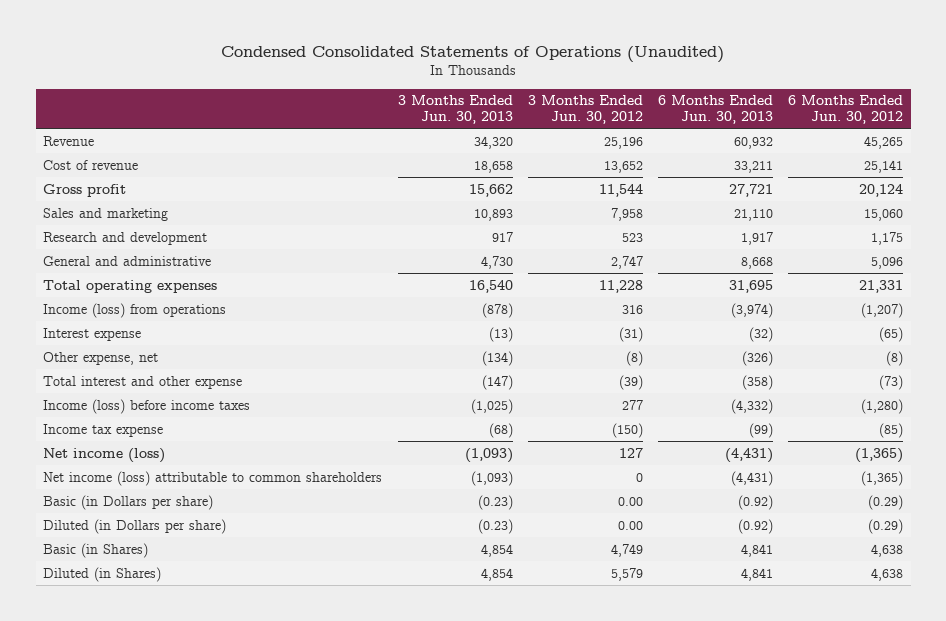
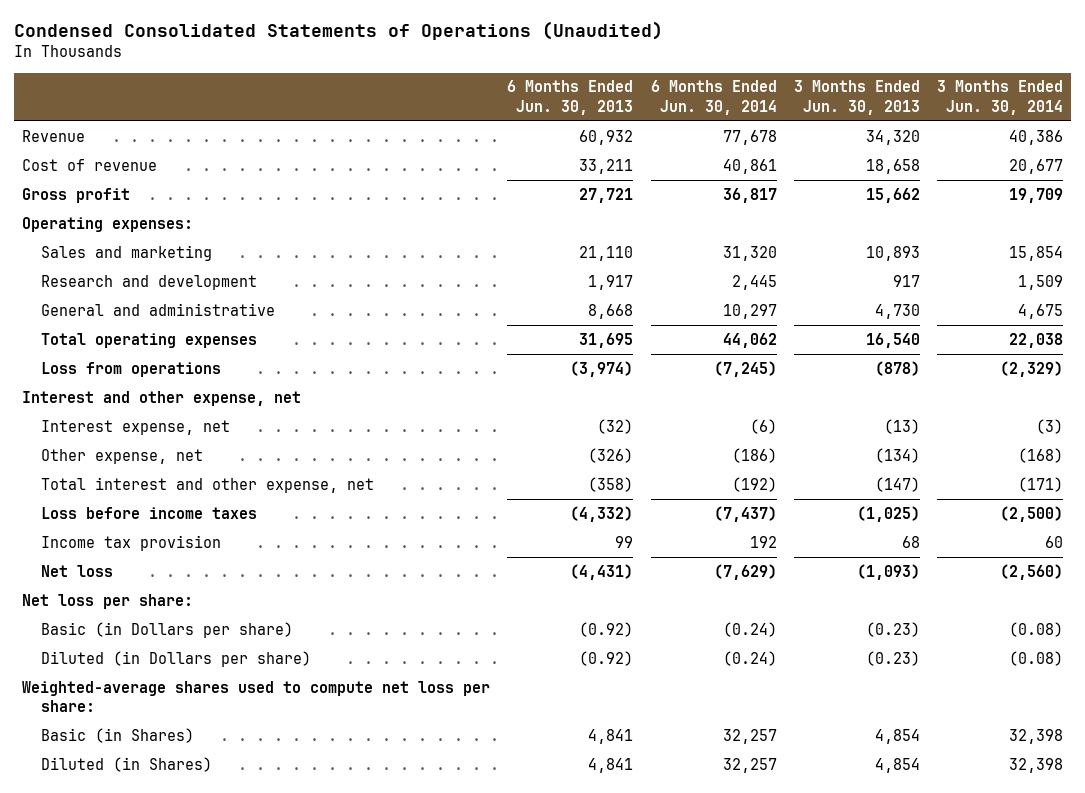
- | 3 Months Ended Jun. 30, 2013 | 3 Months Ended Jun. 30, 2012 | 6 Months Ended Jun. 30, 2013 | 6 Months Ended Jun. 30, 2012
+ | 6 Months Ended Jun. 30, 2013 | 6 Months Ended Jun. 30, 2014 | 3 Months Ended Jun. 30, 2013 | 3 Months Ended Jun. 30, 2014
+ Operating expenses:
- Income (loss) from operations | (878) | 316 | (3,974) | (1,207)
- Interest expense | (13) | (31) | (32) | (65)
+ Loss from operations | (3,974) | (7,245) | (878) | (2,329)
+ Interest and other expense, net
+ Interest expense, net | (32) | (6) | (13) | (3)
- Total interest and other expense | (147) | (39) | (358) | (73)
- Income (loss) before income taxes | (1,025) | 277 | (4,332) | (1,280)
- Income tax expense | (68) | (150) | (99) | (85)
- Net income (loss) | (1,093) | 127 | (4,431) | (1,365)
- Net income (loss) attributable to common shareholders | (1,093) | 0 | (4,431) | (1,365)
+ Total interest and other expense, net | (358) | (192) | (147) | (171)
+ Loss before income taxes | (4,332) | (7,437) | (1,025) | (2,500)
+ Income tax provision | 99 | 192 | 68 | 60
+ Net loss | (4,431) | (7,629) | (1,093) | (2,560)
+ Net loss per share:
+ Weighted-average shares used to compute net loss per share:

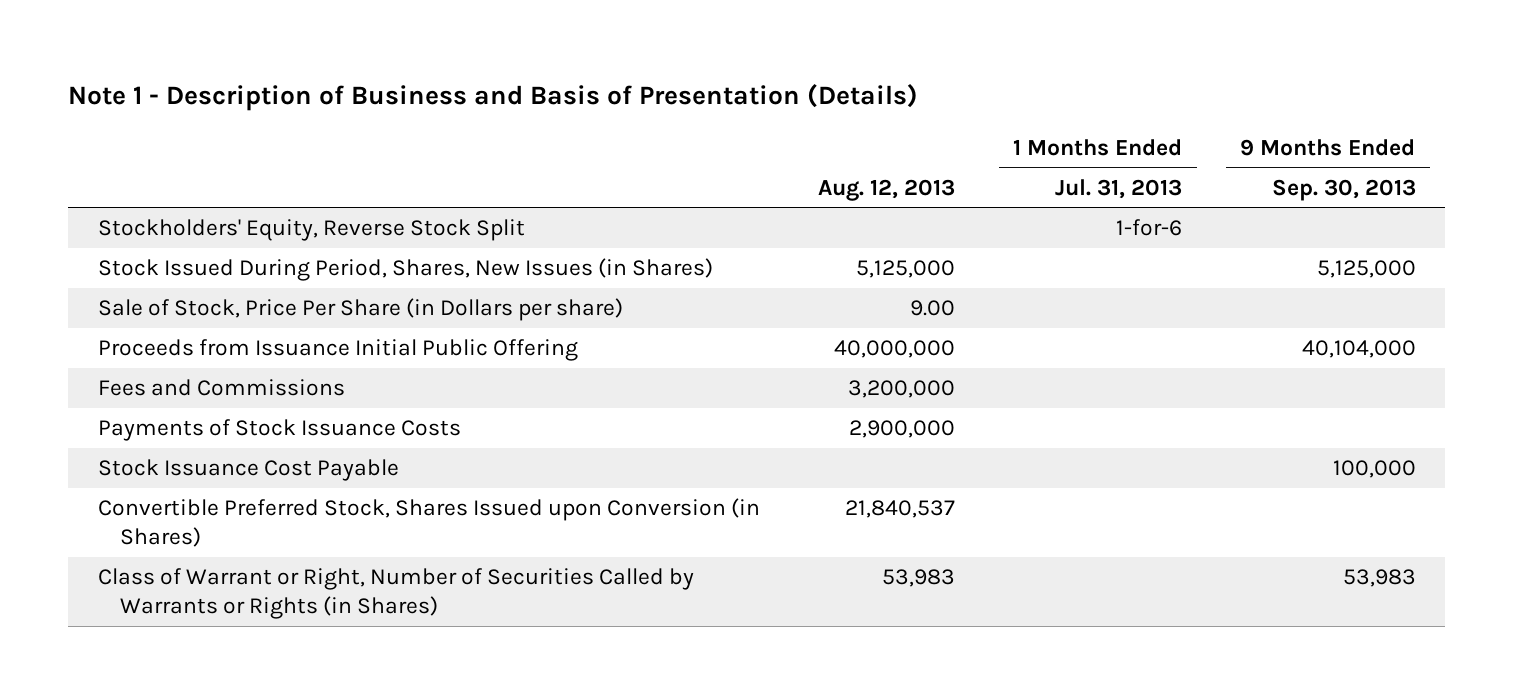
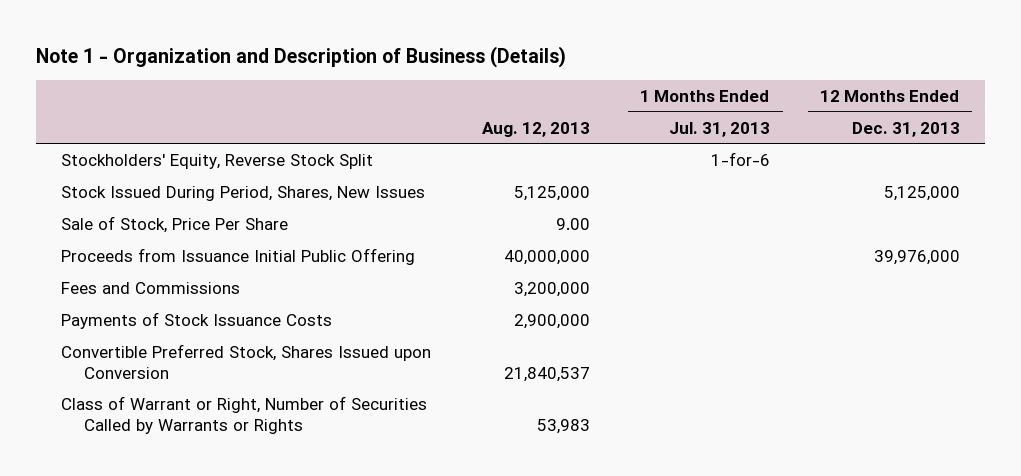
- Note 1 - Description of Business and Basis of Presentation (Details)
+ Note 1 - Organization and Description of Business (Details)
- | Aug. 12, 2013 | 1 Months Ended Jul. 31, 2013 | 9 Months Ended Sep. 30, 2013
+ | Aug. 12, 2013 | 1 Months Ended Jul. 31, 2013 | 12 Months Ended Dec. 31, 2013
- Stock Issued During Period, Shares, New Issues (in Shares) | 5,125,000 | | 5,125,000
- Sale of Stock, Price Per Share (in Dollars per share) | 9.00 | |
+ Stock Issued During Period, Shares, New Issues | 5,125,000 | | 5,125,000
+ Sale of Stock, Price Per Share | 9.00 | |
- Stock Issuance Cost Payable | | | 100,000
- Convertible Preferred Stock, Shares Issued upon Conversion (in Shares) | 21,840,537 | |
- Class of Warrant or Right, Number of Securities Called by Warrants or Rights (in Shares) | 53,983 | | 53,983
+ Convertible Preferred Stock, Shares Issued upon Conversion | 21,840,537 | |
+ Class of Warrant or Right, Number of Securities Called by Warrants or Rights | 53,983 | |

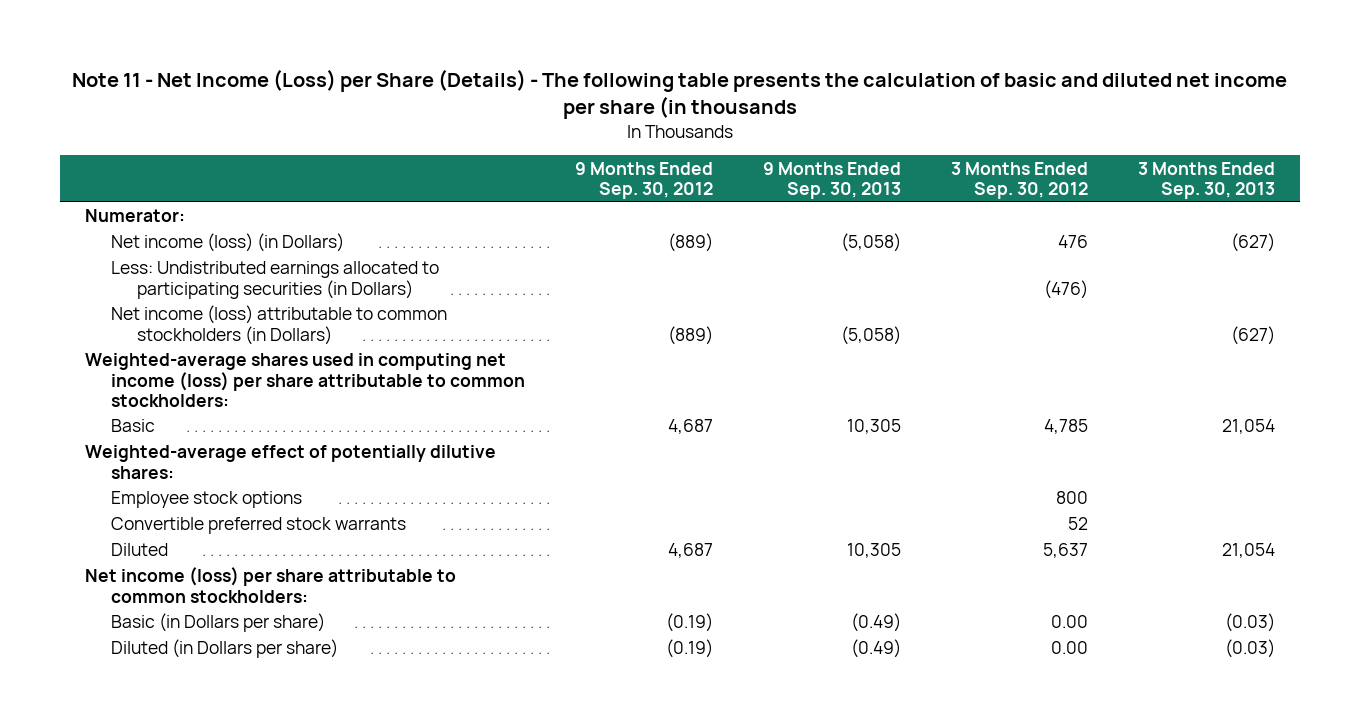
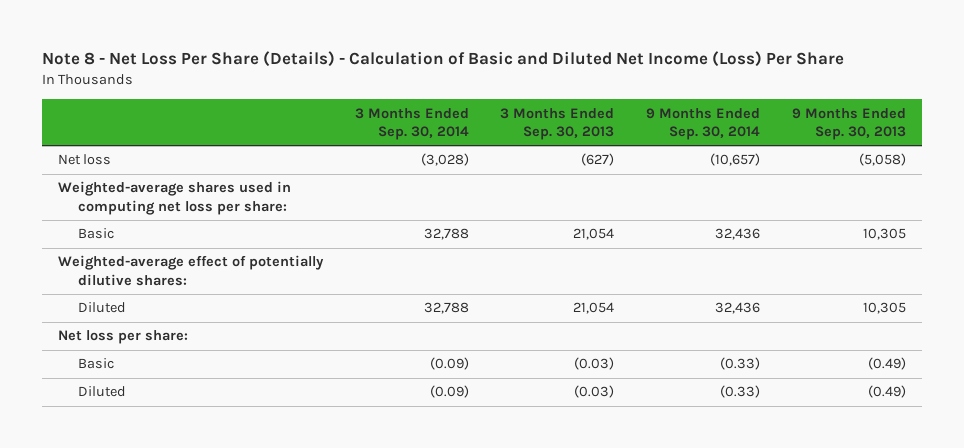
- Note 11 - Net Income (Loss) per Share (Details) - The following table presents the calculation of basic and diluted net income per share (in thousands
+ Note 8 - Net Loss Per Share (Details) - Calculation of Basic and Diluted Net Income (Loss) Per Share
- | 9 Months Ended Sep. 30, 2012 | 9 Months Ended Sep. 30, 2013 | 3 Months Ended Sep. 30, 2012 | 3 Months Ended Sep. 30, 2013
+ | 3 Months Ended Sep. 30, 2014 | 3 Months Ended Sep. 30, 2013 | 9 Months Ended Sep. 30, 2014 | 9 Months Ended Sep. 30, 2013
- Numerator:
- Net income (loss) (in Dollars) | (889) | (5,058) | 476 | (627)
- Less: Undistributed earnings allocated to participating securities (in Dollars) | | | (476) |
- Net income (loss) attributable to common stockholders (in Dollars) | (889) | (5,058) | | (627)
- Weighted-average shares used in computing net income (loss) per share attributable to common stockholders:
+ Net loss | (3,028) | (627) | (10,657) | (5,058)
+ Weighted-average shares used in computing net loss per share:
- Employee stock options | | | 800 |
- Convertible preferred stock warrants | | | 52 |
- Net income (loss) per share attributable to common stockholders:
- Basic (in Dollars per share) | (0.19) | (0.49) | 0.00 | (0.03)
- Diluted (in Dollars per share) | (0.19) | (0.49) | 0.00 | (0.03)
+ Net loss per share:
+ Basic | (0.09) | (0.03) | (0.33) | (0.49)
+ Diluted | (0.09) | (0.03) | (0.33) | (0.49)

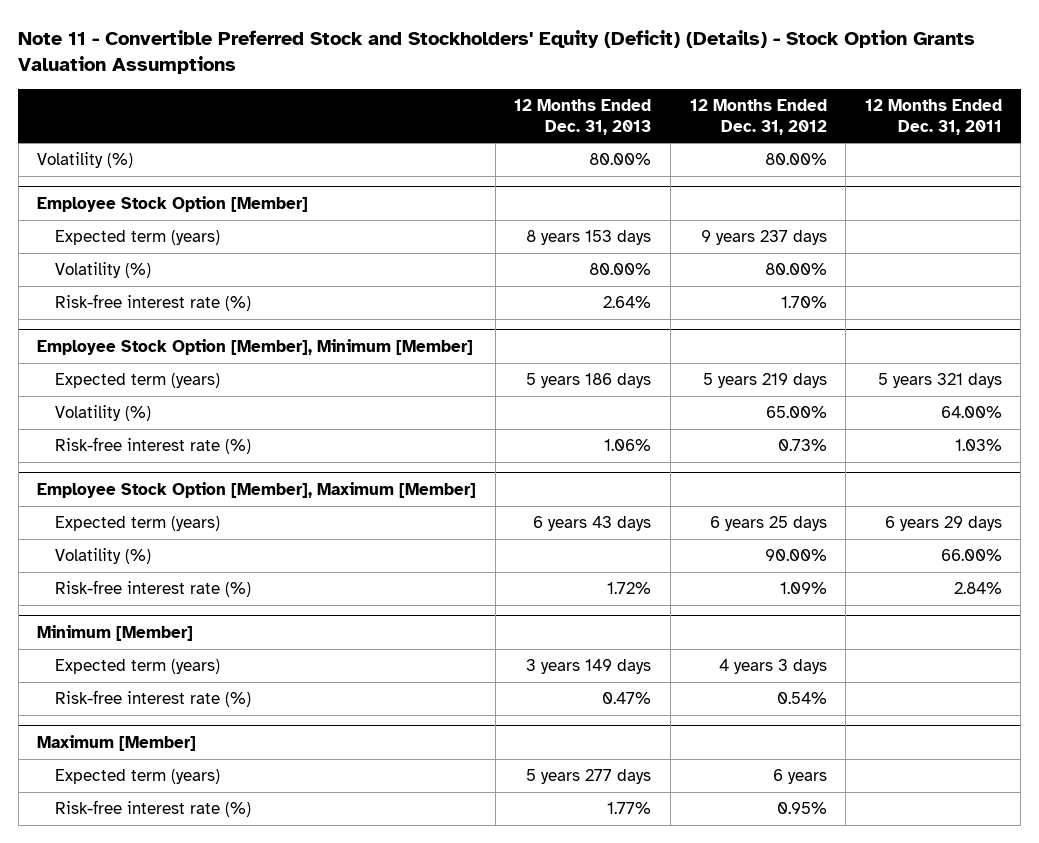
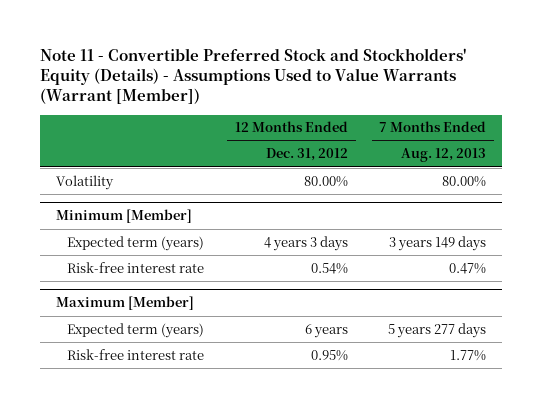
- Note 11 - Convertible Preferred Stock and Stockholders' Equity (Deficit) (Details) - Stock Option Grants Valuation Assumptions
+ Note 11 - Convertible Preferred Stock and Stockholders' Equity (Details) - Assumptions Used to Value Warrants (Warrant [Member])
- | 12 Months Ended Dec. 31, 2013 | 12 Months Ended Dec. 31, 2012 | 12 Months Ended Dec. 31, 2011
+ | 12 Months Ended Dec. 31, 2012 | 7 Months Ended Aug. 12, 2013
- Volatility (%) | 80.00% | 80.00% |
- Employee Stock Option [Member]
- Expected term (years) | 8 years 153 days | 9 years 237 days |
- Volatility (%) | 80.00% | 80.00% |
- Risk-free interest rate (%) | 2.64% | 1.70% |
- Employee Stock Option [Member], Minimum [Member]
- Expected term (years) | 5 years 186 days | 5 years 219 days | 5 years 321 days
- Volatility (%) | | 65.00% | 64.00%
- Risk-free interest rate (%) | 1.06% | 0.73% | 1.03%
- Employee Stock Option [Member], Maximum [Member]
- Expected term (years) | 6 years 43 days | 6 years 25 days | 6 years 29 days
- Volatility (%) | | 90.00% | 66.00%
- Risk-free interest rate (%) | 1.72% | 1.09% | 2.84%
+ Volatility | 80.00% | 80.00%
@ Minimum [Member]
- Risk-free interest rate (%) | 0.47% | 0.54% |
+ Risk-free interest rate | 0.54% | 0.47%
@ Maximum [Member]
- Risk-free interest rate (%) | 1.77% | 0.95% |
+ Risk-free interest rate | 0.95% | 1.77%

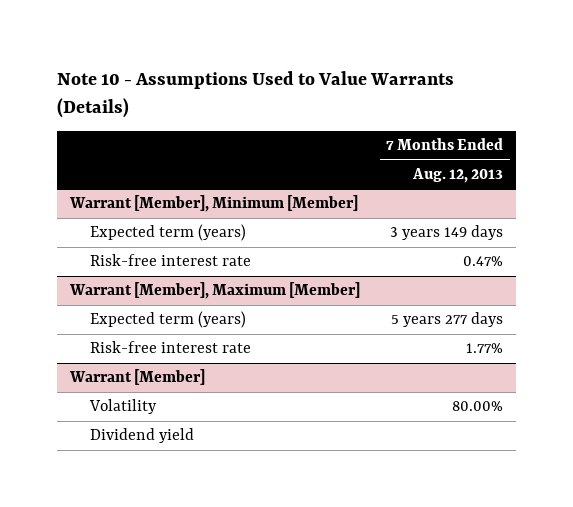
- Note 11 - Convertible Preferred Stock and Stockholders' Equity (Details) - Assumptions Used to Value Warrants (Warrant [Member])
+ Note 10 - Assumptions Used to Value Warrants (Details)
- | 12 Months Ended Dec. 31, 2012 | 7 Months Ended Aug. 12, 2013
+ | 7 Months Ended Aug. 12, 2013
- Volatility | 80.00% | 80.00%
- Minimum [Member]
+ Warrant [Member], Minimum [Member]
- Maximum [Member]
+ Warrant [Member], Maximum [Member]
+ Warrant [Member]
+ Volatility | 80.00%
+ Dividend yield

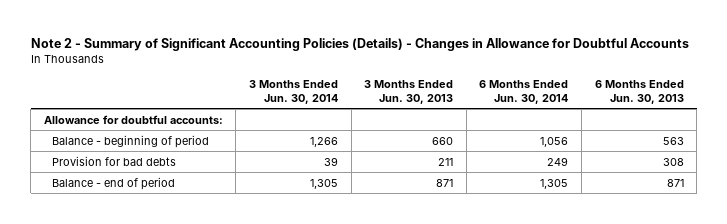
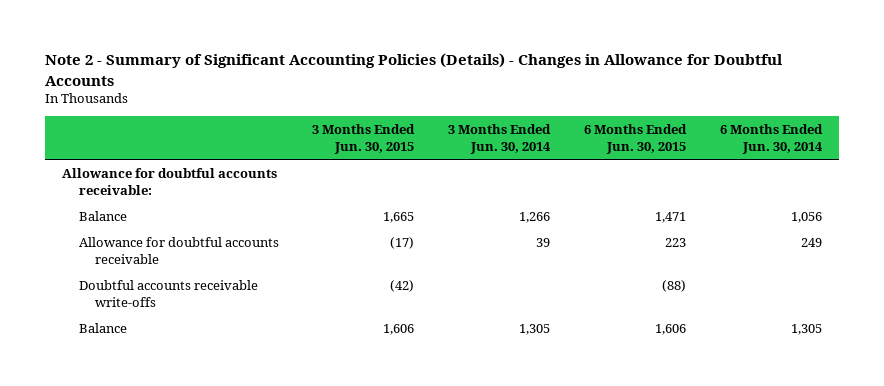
- | 3 Months Ended Jun. 30, 2014 | 3 Months Ended Jun. 30, 2013 | 6 Months Ended Jun. 30, 2014 | 6 Months Ended Jun. 30, 2013
+ | 3 Months Ended Jun. 30, 2015 | 3 Months Ended Jun. 30, 2014 | 6 Months Ended Jun. 30, 2015 | 6 Months Ended Jun. 30, 2014
- Allowance for doubtful accounts:
- Balance - beginning of period | 1,266 | 660 | 1,056 | 563
- Provision for bad debts | 39 | 211 | 249 | 308
- Balance - end of period | 1,305 | 871 | 1,305 | 871
+ Allowance for doubtful accounts receivable:
+ Balance | 1,665 | 1,266 | 1,471 | 1,056
+ Allowance for doubtful accounts receivable | (17) | 39 | 223 | 249
+ Doubtful accounts receivable write-offs | (42) | | (88) |
+ Balance | 1,606 | 1,305 | 1,606 | 1,305

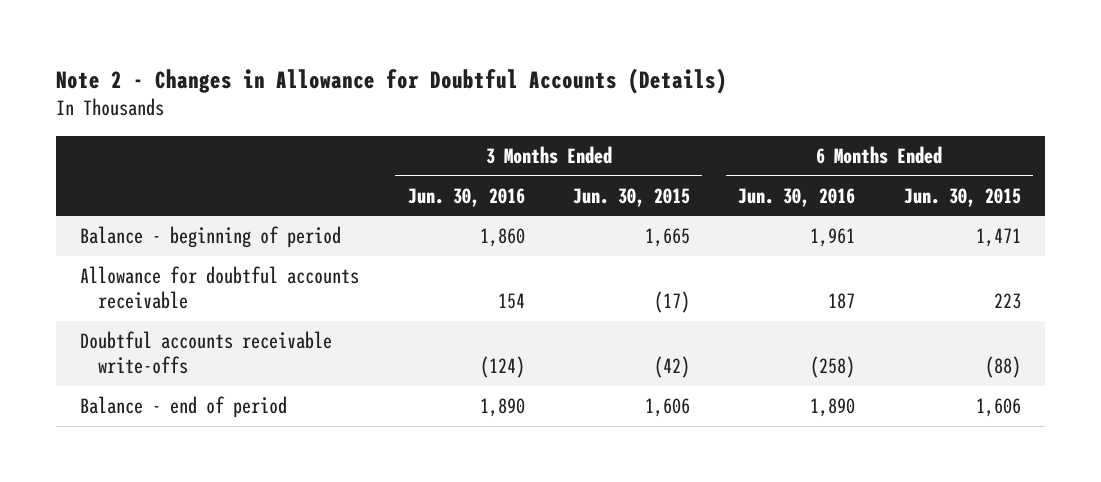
- Note 2 - Summary of Significant Accounting Policies (Details) - Changes in Allowance for Doubtful Accounts
+ Note 2 - Changes in Allowance for Doubtful Accounts (Details)
- | 3 Months Ended Jun. 30, 2015 | 3 Months Ended Jun. 30, 2014 | 6 Months Ended Jun. 30, 2015 | 6 Months Ended Jun. 30, 2014
+ | 3 Months Ended Jun. 30, 2016 | 3 Months Ended Jun. 30, 2015 | 6 Months Ended Jun. 30, 2016 | 6 Months Ended Jun. 30, 2015
- Allowance for doubtful accounts receivable:
- Balance | 1,665 | 1,266 | 1,471 | 1,056
+ Balance - beginning of period | 1,860 | 1,665 | 1,961 | 1,471
- Balance | 1,606 | 1,305 | 1,606 | 1,305
+ Balance - end of period | 1,890 | 1,606 | 1,890 | 1,606

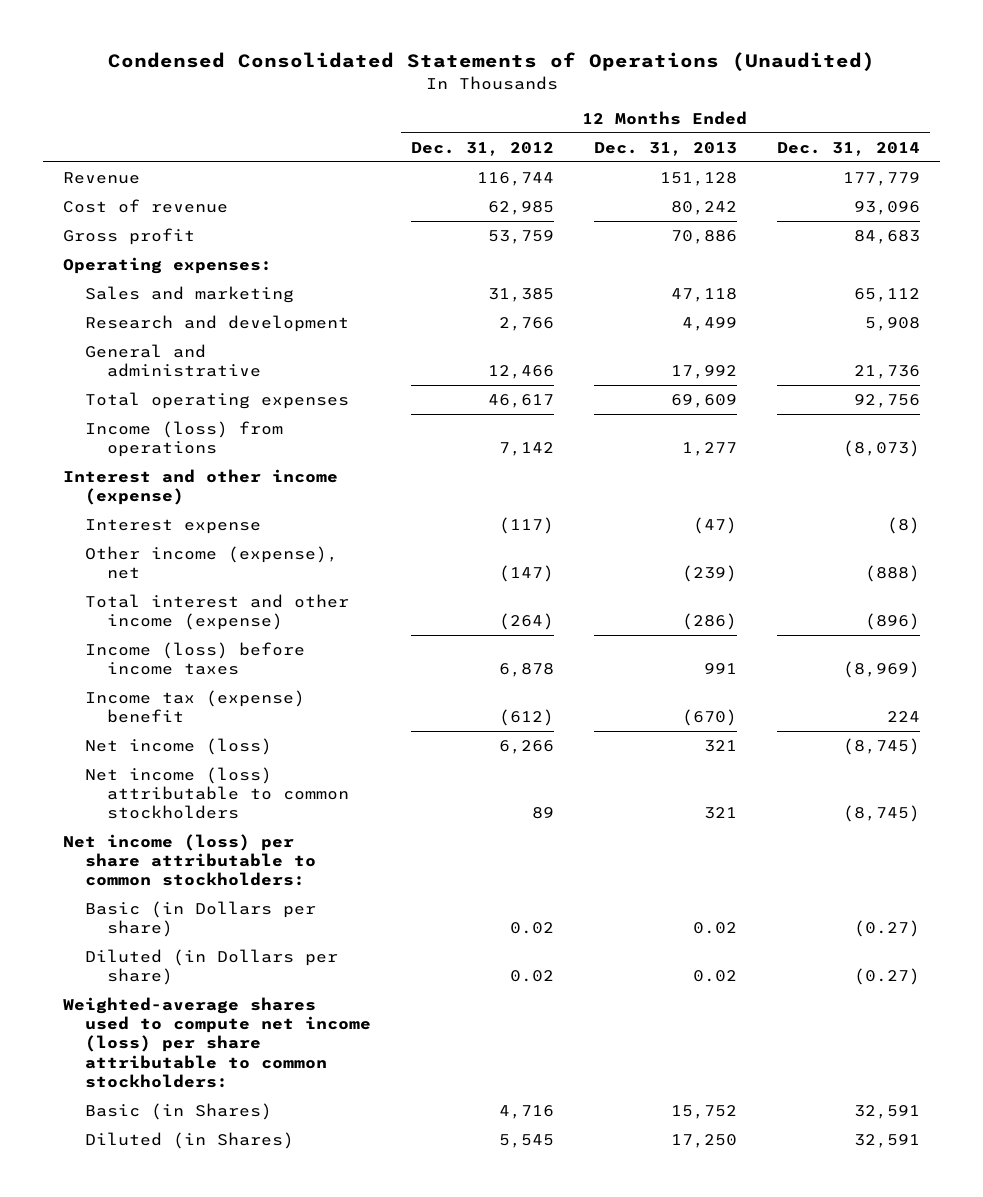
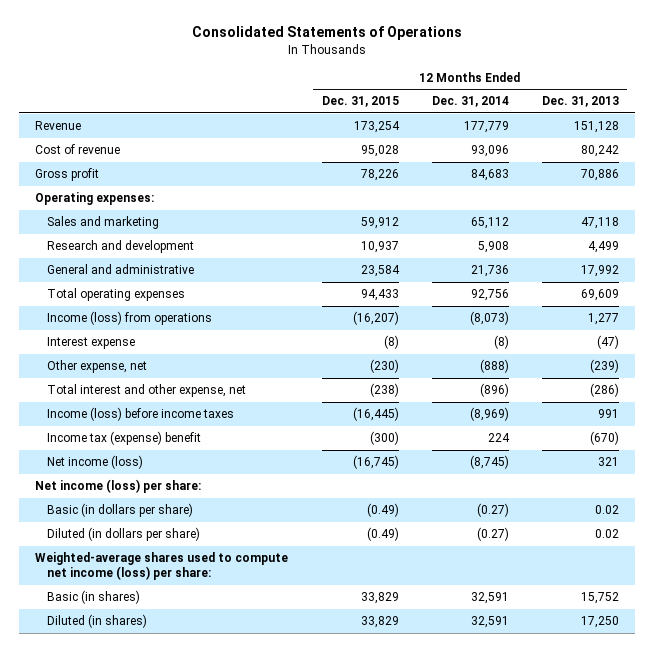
- Condensed Consolidated Statements of Operations (Unaudited)
+ Consolidated Statements of Operations
- | 12 Months Ended Dec. 31, 2012 | 12 Months Ended Dec. 31, 2013 | 12 Months Ended Dec. 31, 2014
+ | 12 Months Ended Dec. 31, 2015 | 12 Months Ended Dec. 31, 2014 | 12 Months Ended Dec. 31, 2013
- Interest and other income (expense)
- Other income (expense), net | (147) | (239) | (888)
- Total interest and other income (expense) | (264) | (286) | (896)
+ Other expense, net | (230) | (888) | (239)
+ Total interest and other expense, net | (238) | (896) | (286)
- Net income (loss) attributable to common stockholders | 89 | 321 | (8,745)
- Net income (loss) per share attributable to common stockholders:
- Basic (in Dollars per share) | 0.02 | 0.02 | (0.27)
- Diluted (in Dollars per share) | 0.02 | 0.02 | (0.27)
- Weighted-average shares used to compute net income (loss) per share attributable to common stockholders:
- Basic (in Shares) | 4,716 | 15,752 | 32,591
- Diluted (in Shares) | 5,545 | 17,250 | 32,591
+ Net income (loss) per share:
+ Basic (in dollars per share) | (0.49) | (0.27) | 0.02
+ Diluted (in dollars per share) | (0.49) | (0.27) | 0.02
+ Weighted-average shares used to compute net income (loss) per share:
+ Basic (in shares) | 33,829 | 32,591 | 15,752
+ Diluted (in shares) | 33,829 | 32,591 | 17,250

